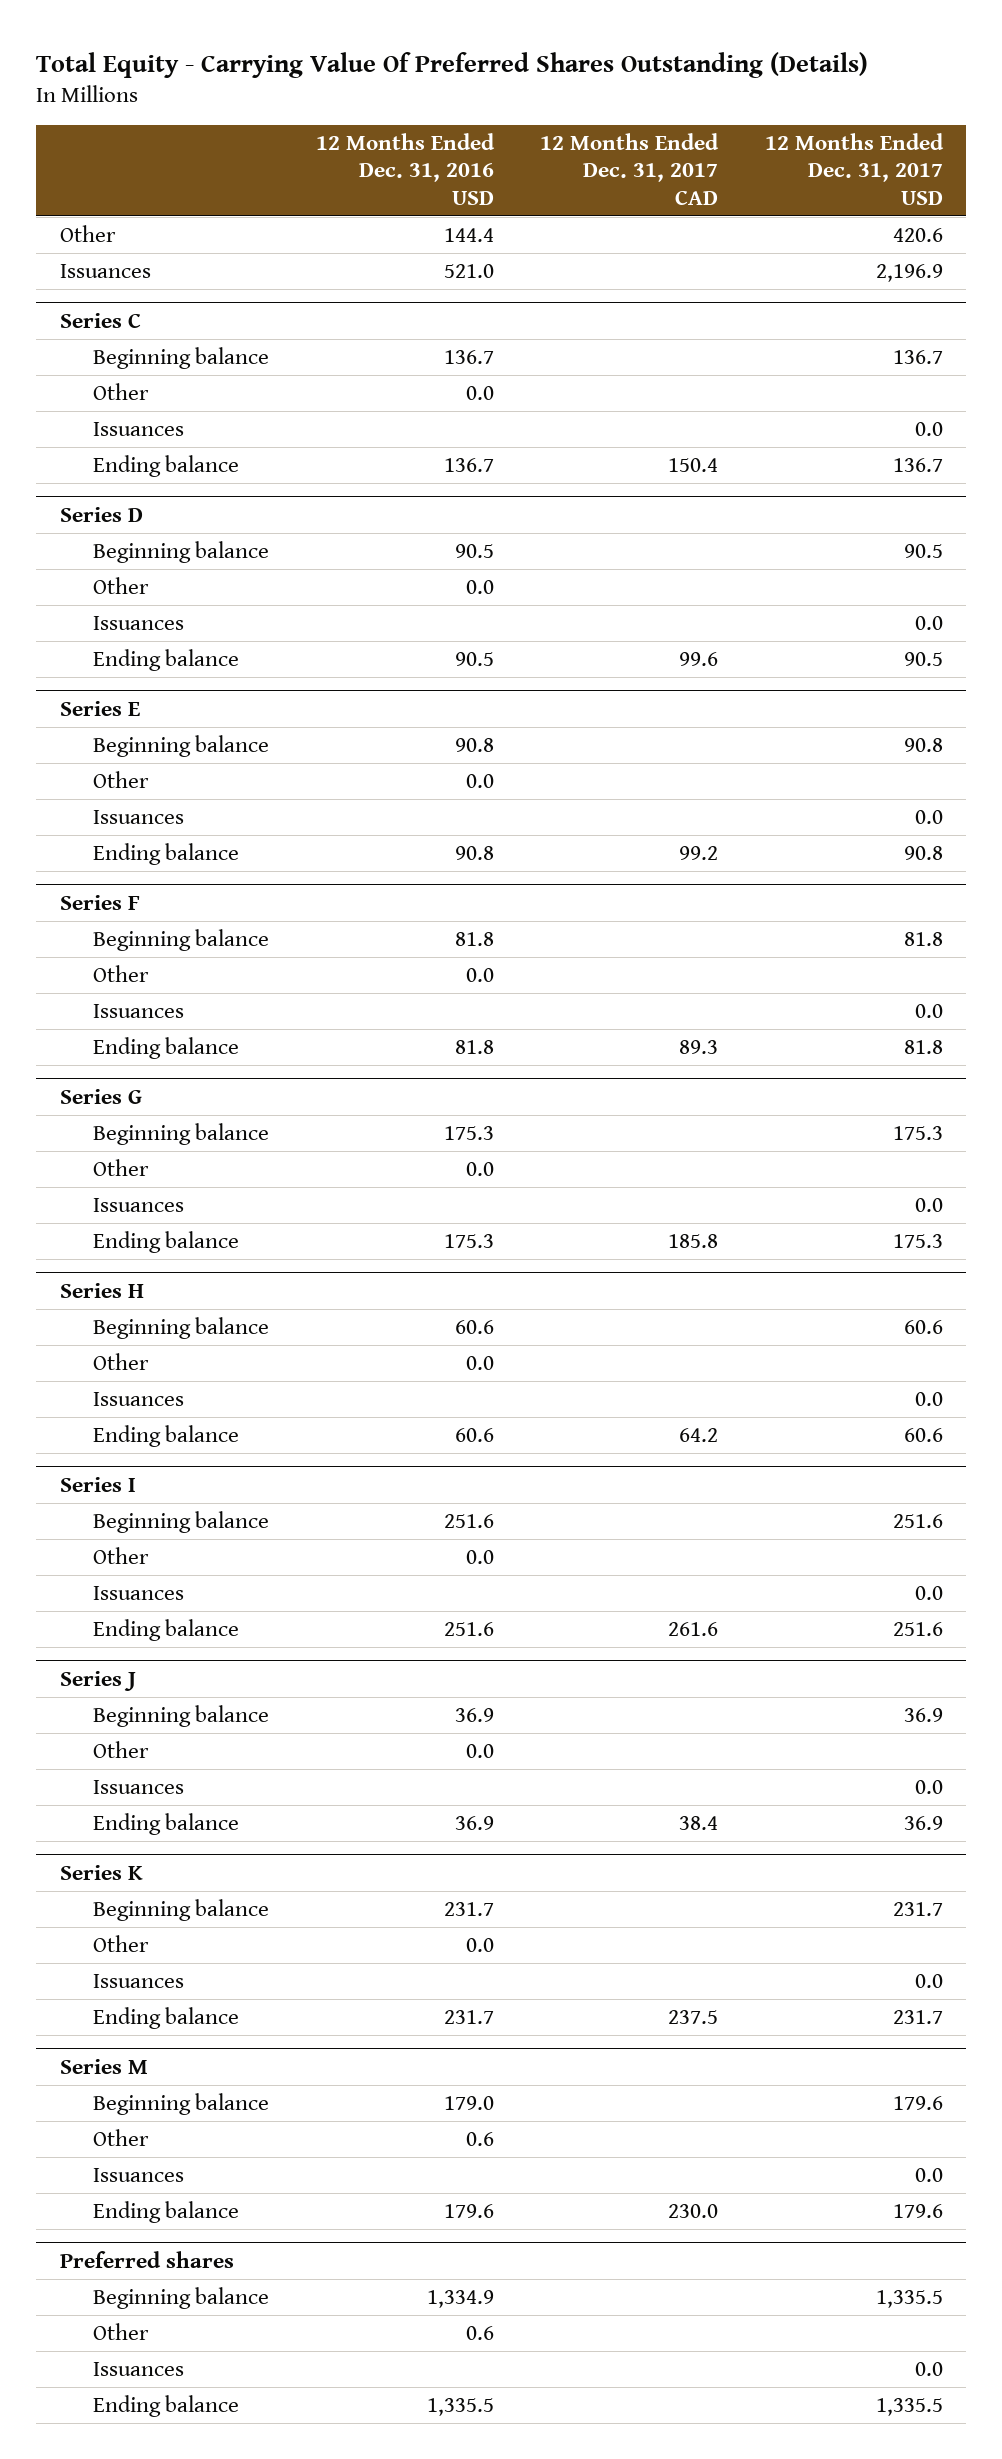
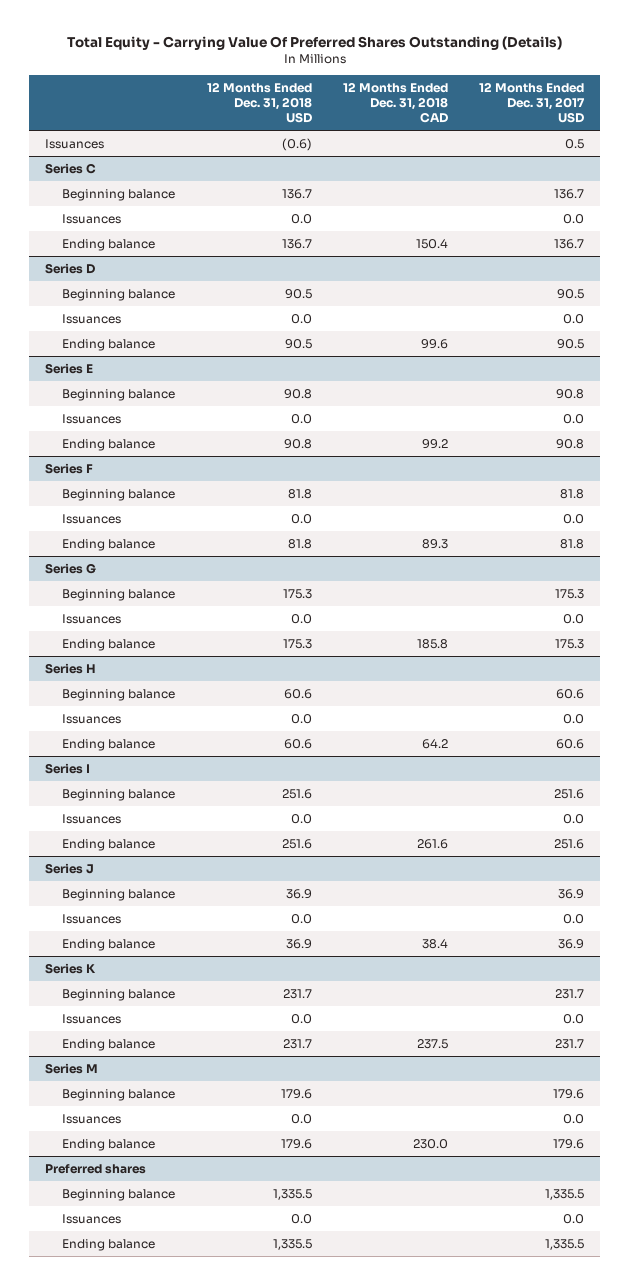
- | 12 Months Ended Dec. 31, 2016 USD | 12 Months Ended Dec. 31, 2017 CAD | 12 Months Ended Dec. 31, 2017 USD
+ | 12 Months Ended Dec. 31, 2018 USD | 12 Months Ended Dec. 31, 2018 CAD | 12 Months Ended Dec. 31, 2017 USD
- Other | 144.4 | | 420.6
- Issuances | 521.0 | | 2,196.9
+ Issuances | (0.6) | | 0.5
@ Series C
- Other | 0.0 | |
@ Series D
- Other | 0.0 | |
@ Series E
- Other | 0.0 | |
@ Series F
- Other | 0.0 | |
@ Series G
- Other | 0.0 | |
@ Series H
- Other | 0.0 | |
@ Series I
- Other | 0.0 | |
@ Series J
- Other | 0.0 | |
@ Series K
- Other | 0.0 | |
@ Series M
- Other | 0.6 | |
@ Preferred shares
- Other | 0.6 | |

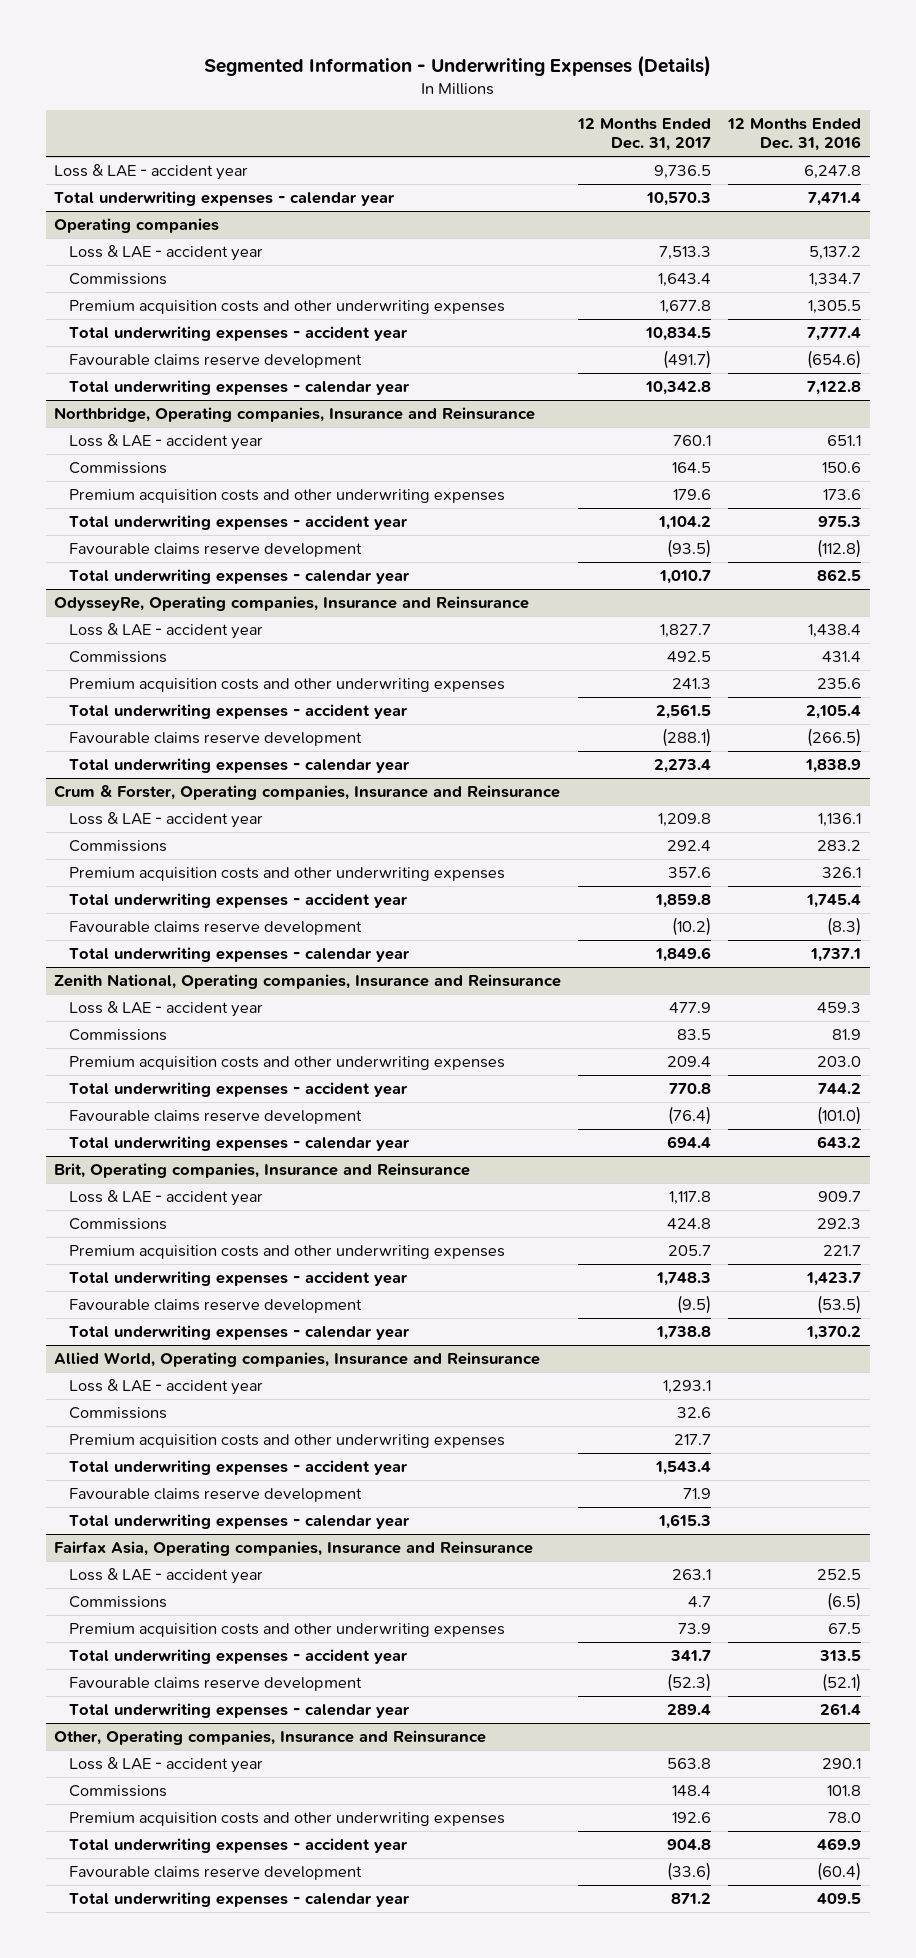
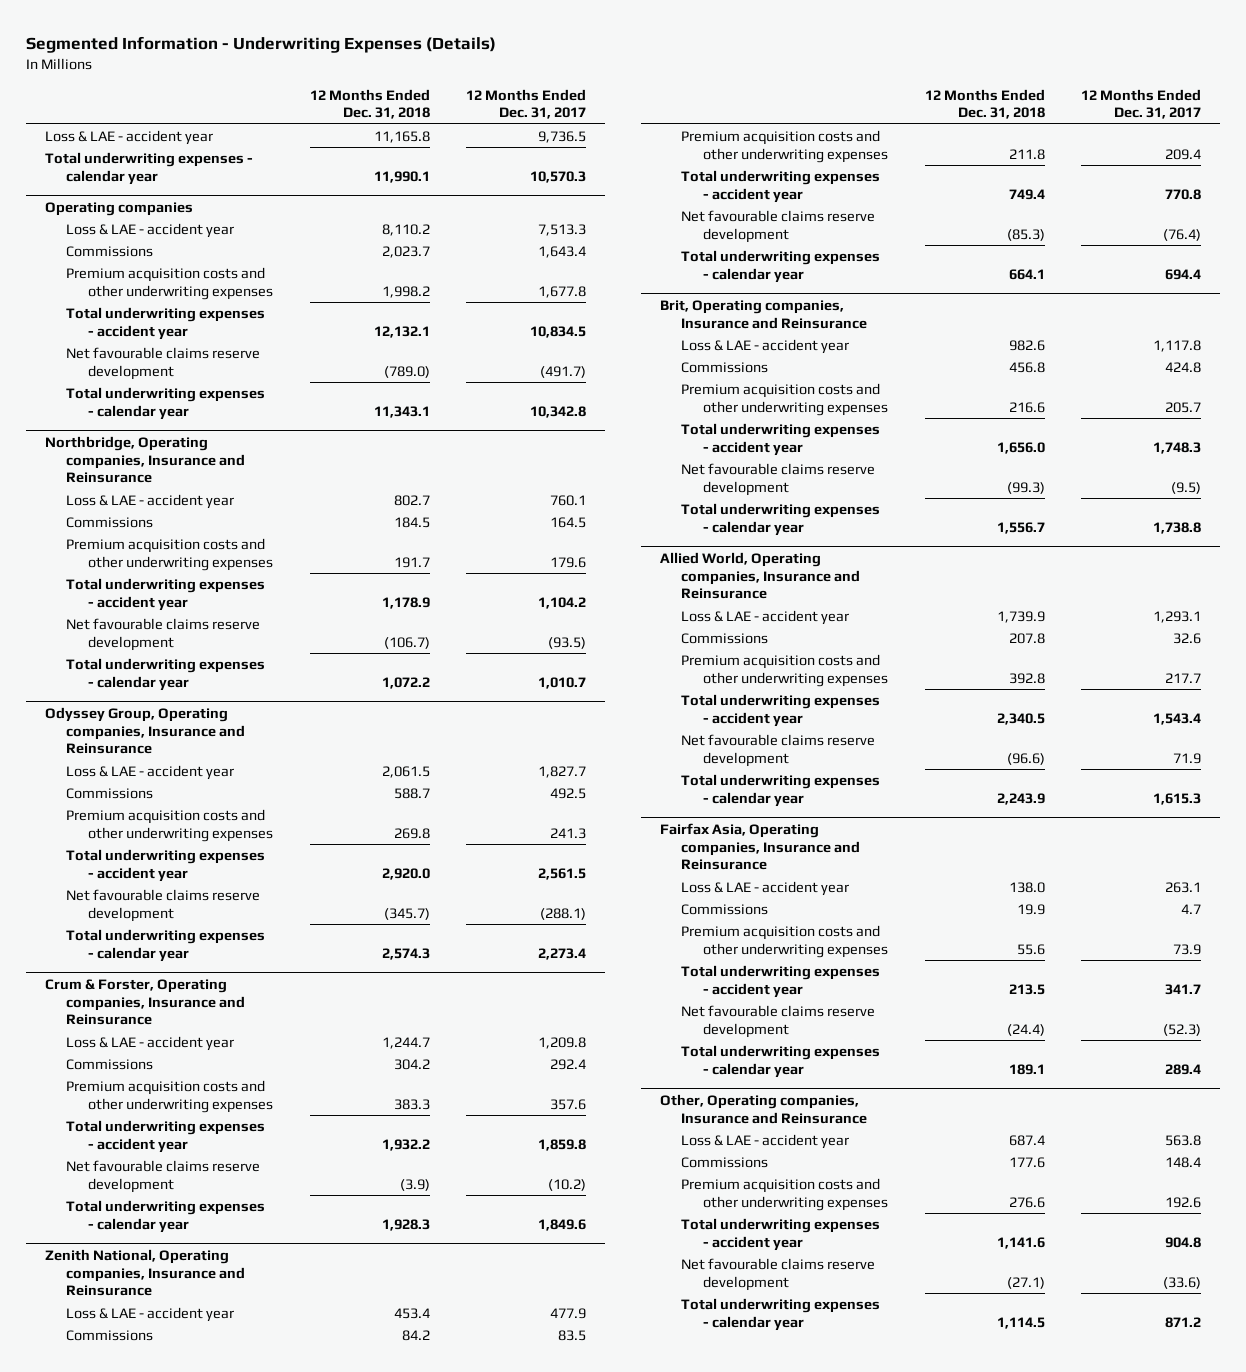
- | 12 Months Ended Dec. 31, 2017 | 12 Months Ended Dec. 31, 2016
+ | 12 Months Ended Dec. 31, 2018 | 12 Months Ended Dec. 31, 2017
@ Operating companies
- Favourable claims reserve development | (491.7) | (654.6)
+ Net favourable claims reserve development | (789.0) | (491.7)
@ Northbridge, Operating companies, Insurance and Reinsurance
- Favourable claims reserve development | (93.5) | (112.8)
+ Net favourable claims reserve development | (106.7) | (93.5)
- OdysseyRe, Operating companies, Insurance and Reinsurance
+ Odyssey Group, Operating companies, Insurance and Reinsurance
- Favourable claims reserve development | (288.1) | (266.5)
+ Net favourable claims reserve development | (345.7) | (288.1)
@ Crum & Forster, Operating companies, Insurance and Reinsurance
- Favourable claims reserve development | (10.2) | (8.3)
+ Net favourable claims reserve development | (3.9) | (10.2)
@ Zenith National, Operating companies, Insurance and Reinsurance
- Favourable claims reserve development | (76.4) | (101.0)
+ Net favourable claims reserve development | (85.3) | (76.4)
@ Brit, Operating companies, Insurance and Reinsurance
- Favourable claims reserve development | (9.5) | (53.5)
+ Net favourable claims reserve development | (99.3) | (9.5)
@ Allied World, Operating companies, Insurance and Reinsurance
- Favourable claims reserve development | 71.9 |
+ Net favourable claims reserve development | (96.6) | 71.9
@ Fairfax Asia, Operating companies, Insurance and Reinsurance
- Favourable claims reserve development | (52.3) | (52.1)
+ Net favourable claims reserve development | (24.4) | (52.3)
@ Other, Operating companies, Insurance and Reinsurance
- Favourable claims reserve development | (33.6) | (60.4)
+ Net favourable claims reserve development | (27.1) | (33.6)

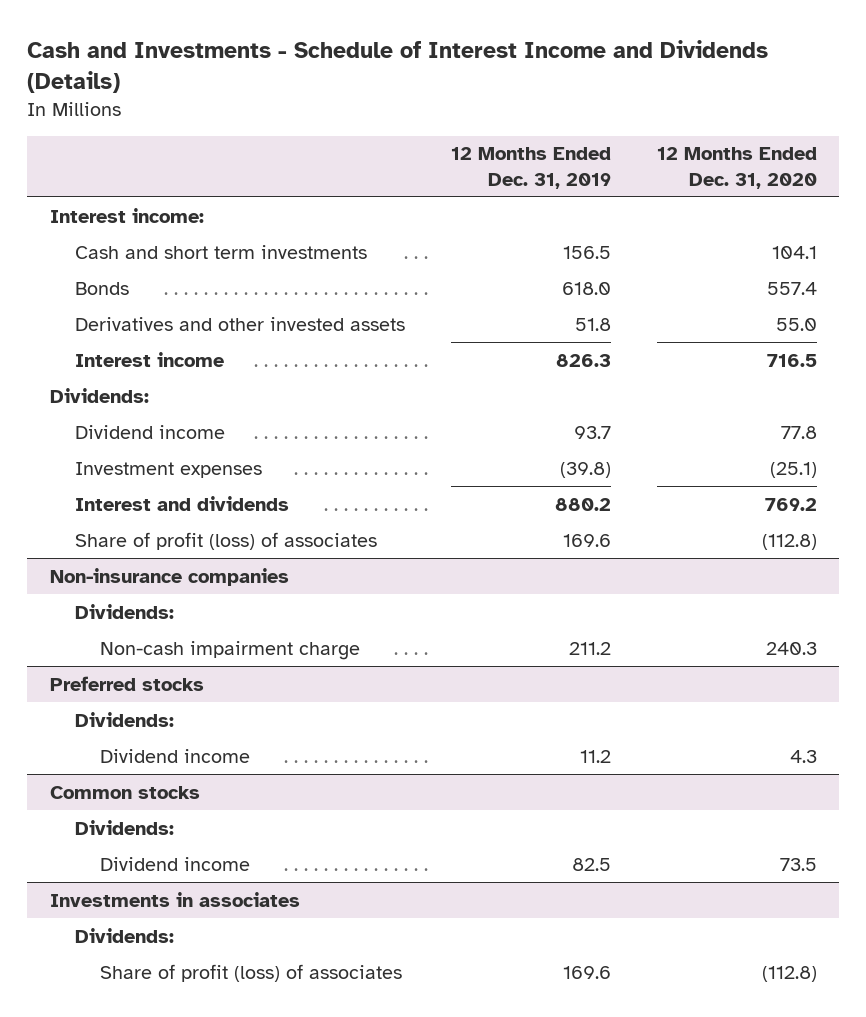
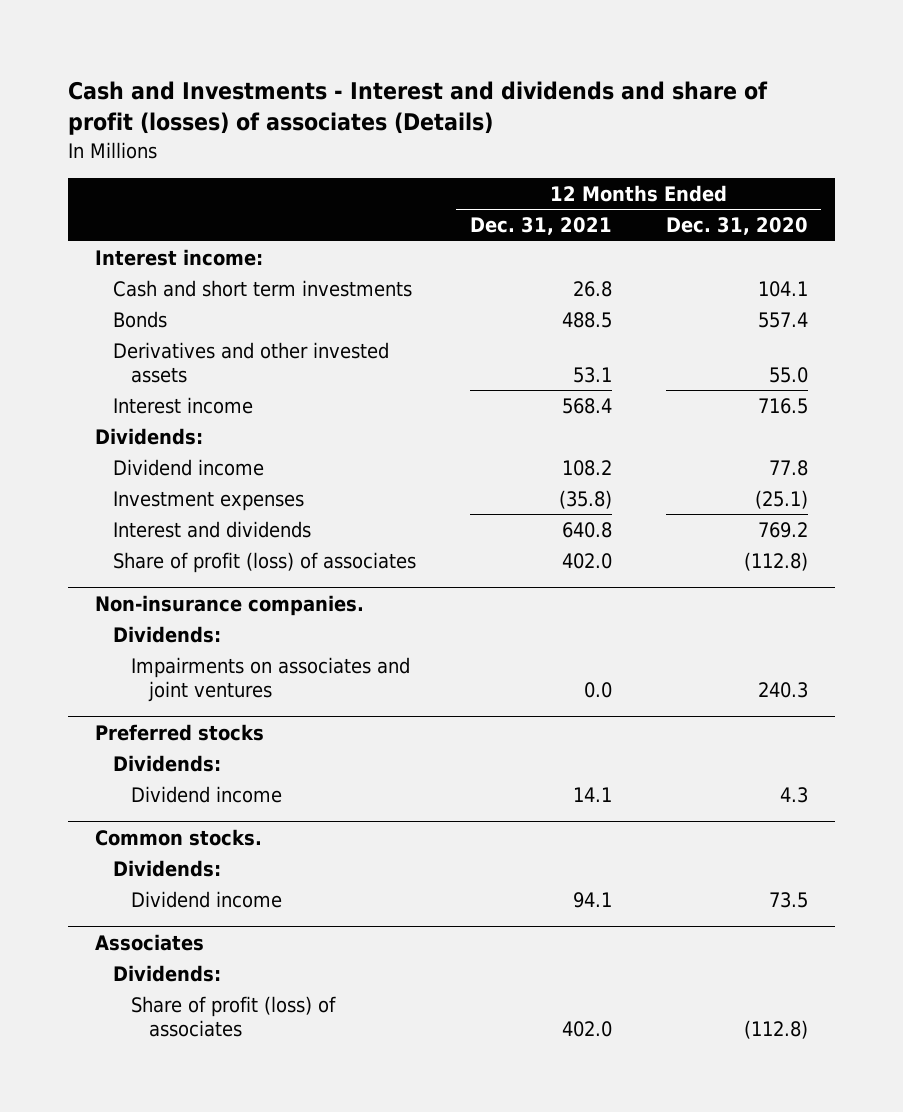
- Cash and Investments - Schedule of Interest Income and Dividends (Details)
+ Cash and Investments - Interest and dividends and share of profit (losses) of associates (Details)
- | 12 Months Ended Dec. 31, 2019 | 12 Months Ended Dec. 31, 2020
+ | 12 Months Ended Dec. 31, 2021 | 12 Months Ended Dec. 31, 2020
- Non-insurance companies
+ Non-insurance companies.
- Non-cash impairment charge | 211.2 | 240.3
+ Impairments on associates and joint ventures | 0.0 | 240.3
- Common stocks
+ Common stocks.
- Investments in associates
+ Associates

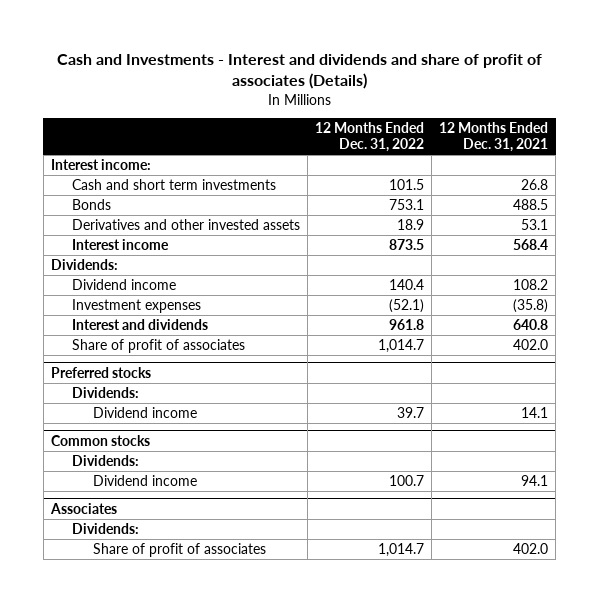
- Cash and Investments - Interest and dividends and share of profit (losses) of associates (Details)
+ Cash and Investments - Interest and dividends and share of profit of associates (Details)
- | 12 Months Ended Dec. 31, 2021 | 12 Months Ended Dec. 31, 2020
+ | 12 Months Ended Dec. 31, 2022 | 12 Months Ended Dec. 31, 2021
- Share of profit (loss) of associates | 402.0 | (112.8)
- Non-insurance companies.
- Dividends:
- Impairments on associates and joint ventures | 0.0 | 240.3
+ Share of profit of associates | 1,014.7 | 402.0
- Common stocks.
+ Common stocks
@ Associates
- Share of profit (loss) of associates | 402.0 | (112.8)
+ Share of profit of associates | 1,014.7 | 402.0

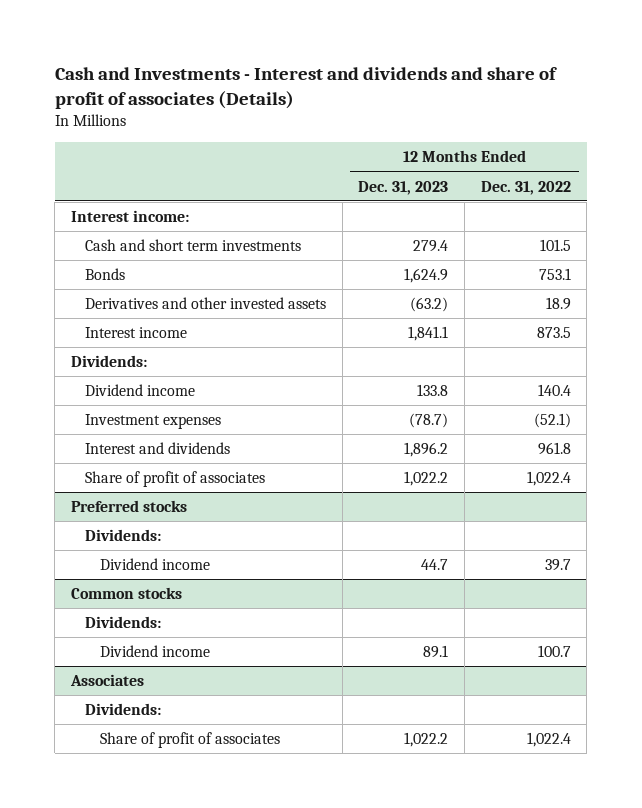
- | 12 Months Ended Dec. 31, 2022 | 12 Months Ended Dec. 31, 2021
+ | 12 Months Ended Dec. 31, 2023 | 12 Months Ended Dec. 31, 2022
- Share of profit of associates | 1,014.7 | 402.0
+ Share of profit of associates | 1,022.2 | 1,022.4
@ Associates
- Share of profit of associates | 1,014.7 | 402.0
+ Share of profit of associates | 1,022.2 | 1,022.4

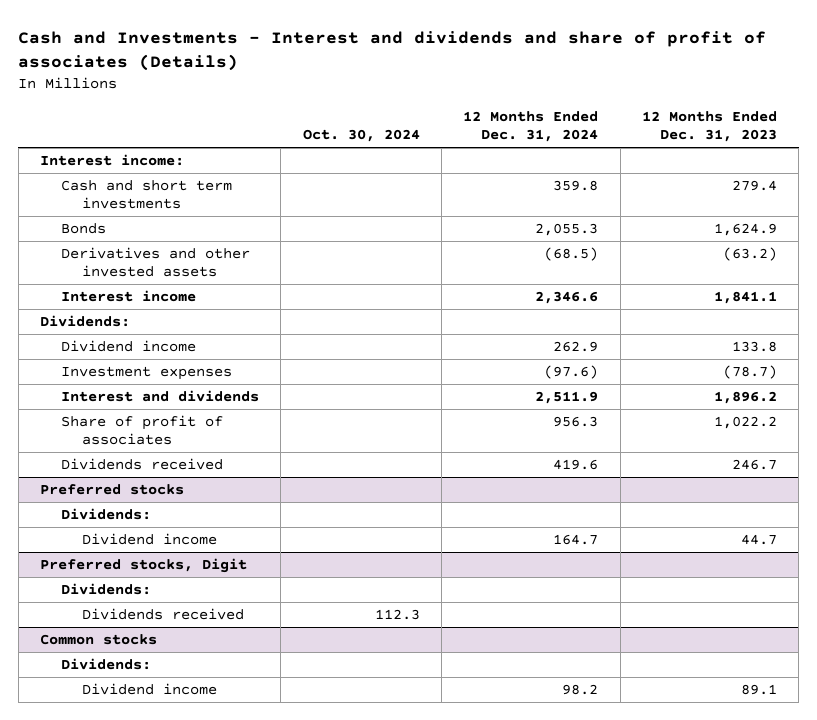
- | 12 Months Ended Dec. 31, 2023 | 12 Months Ended Dec. 31, 2022
+ | Oct. 30, 2024 | 12 Months Ended Dec. 31, 2024 | 12 Months Ended Dec. 31, 2023
+ Dividends received | | 419.6 | 246.7
+ Preferred stocks, Digit
+ Dividends:
+ Dividends received | 112.3 | |
- Associates
- Dividends:
- Share of profit of associates | 1,022.2 | 1,022.4

